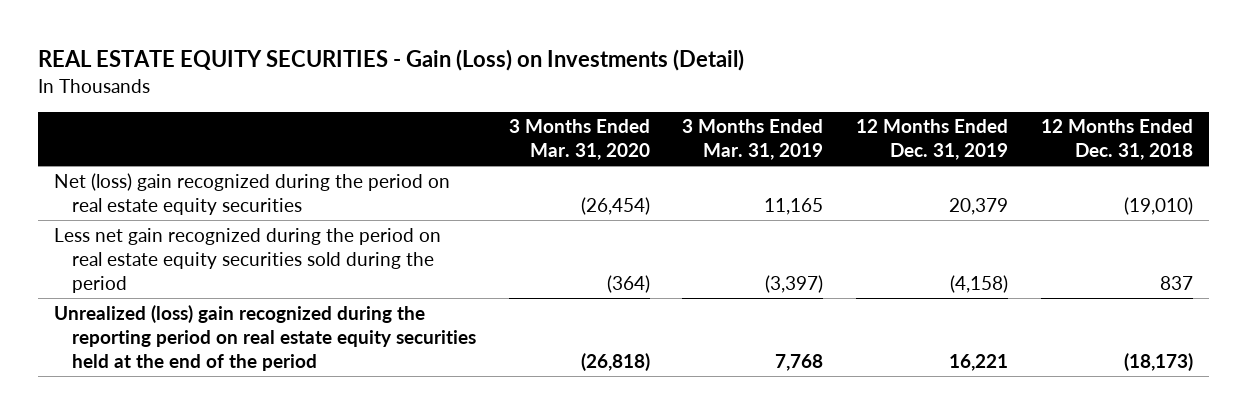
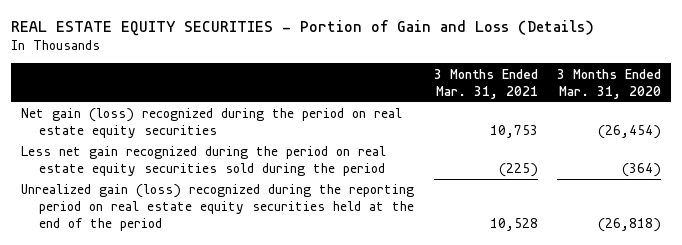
- REAL ESTATE EQUITY SECURITIES - Gain (Loss) on Investments (Detail)
+ REAL ESTATE EQUITY SECURITIES - Portion of Gain and Loss (Details)
- | 3 Months Ended Mar. 31, 2020 | 3 Months Ended Mar. 31, 2019 | 12 Months Ended Dec. 31, 2019 | 12 Months Ended Dec. 31, 2018
+ | 3 Months Ended Mar. 31, 2021 | 3 Months Ended Mar. 31, 2020
- Net (loss) gain recognized during the period on real estate equity securities | (26,454) | 11,165 | 20,379 | (19,010)
+ Net gain (loss) recognized during the period on real estate equity securities | 10,753 | (26,454)
- Unrealized (loss) gain recognized during the reporting period on real estate equity securities held at the end of the period | (26,818) | 7,768 | 16,221 | (18,173)
+ Unrealized gain (loss) recognized during the reporting period on real estate equity securities held at the end of the period | 10,528 | (26,818)

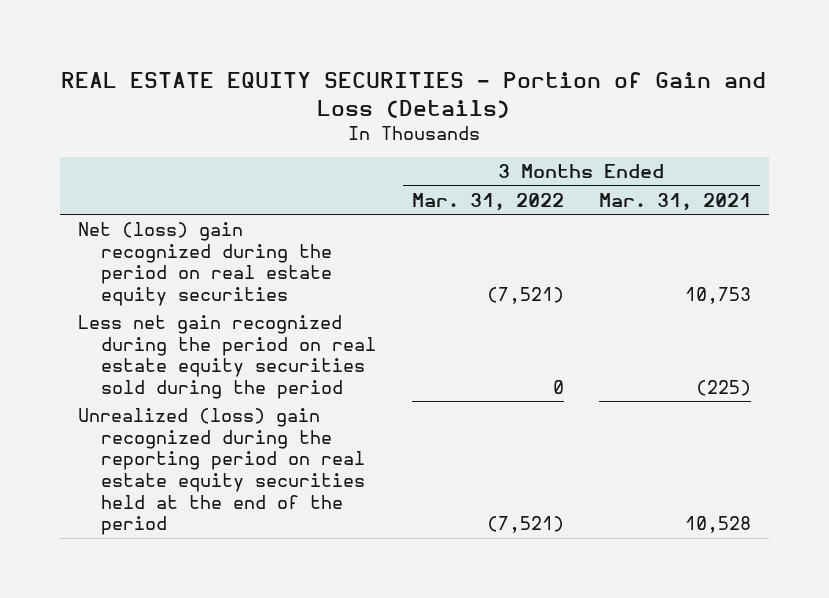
- | 3 Months Ended Mar. 31, 2021 | 3 Months Ended Mar. 31, 2020
+ | 3 Months Ended Mar. 31, 2022 | 3 Months Ended Mar. 31, 2021
- Net gain (loss) recognized during the period on real estate equity securities | 10,753 | (26,454)
+ Net (loss) gain recognized during the period on real estate equity securities | (7,521) | 10,753
- Unrealized gain (loss) recognized during the reporting period on real estate equity securities held at the end of the period | 10,528 | (26,818)
+ Unrealized (loss) gain recognized during the reporting period on real estate equity securities held at the end of the period | (7,521) | 10,528

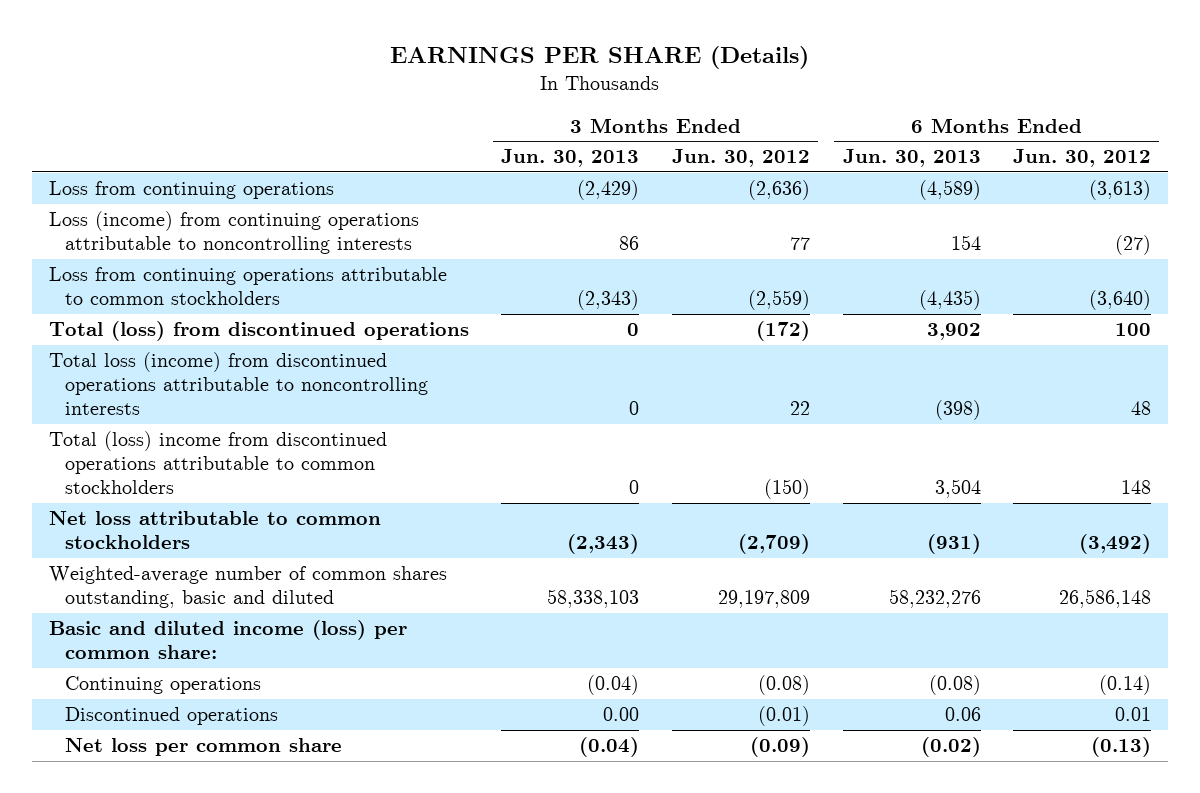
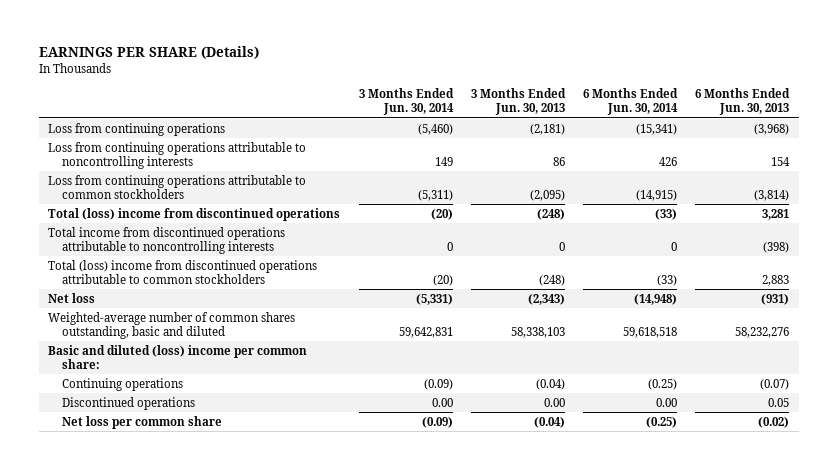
- | 3 Months Ended Jun. 30, 2013 | 3 Months Ended Jun. 30, 2012 | 6 Months Ended Jun. 30, 2013 | 6 Months Ended Jun. 30, 2012
+ | 3 Months Ended Jun. 30, 2014 | 3 Months Ended Jun. 30, 2013 | 6 Months Ended Jun. 30, 2014 | 6 Months Ended Jun. 30, 2013
- Loss from continuing operations | (2,429) | (2,636) | (4,589) | (3,613)
- Loss (income) from continuing operations attributable to noncontrolling interests | 86 | 77 | 154 | (27)
- Loss from continuing operations attributable to common stockholders | (2,343) | (2,559) | (4,435) | (3,640)
- Total (loss) from discontinued operations | 0 | (172) | 3,902 | 100
- Total loss (income) from discontinued operations attributable to noncontrolling interests | 0 | 22 | (398) | 48
- Total (loss) income from discontinued operations attributable to common stockholders | 0 | (150) | 3,504 | 148
- Net loss attributable to common stockholders | (2,343) | (2,709) | (931) | (3,492)
+ Loss from continuing operations | (5,460) | (2,181) | (15,341) | (3,968)
+ Loss from continuing operations attributable to noncontrolling interests | 149 | 86 | 426 | 154
+ Loss from continuing operations attributable to common stockholders | (5,311) | (2,095) | (14,915) | (3,814)
+ Total (loss) income from discontinued operations | (20) | (248) | (33) | 3,281
+ Total income from discontinued operations attributable to noncontrolling interests | 0 | 0 | 0 | (398)
+ Total (loss) income from discontinued operations attributable to common stockholders | (20) | (248) | (33) | 2,883
+ Net loss | (5,331) | (2,343) | (14,948) | (931)
- Basic and diluted income (loss) per common share:
- Continuing operations | (0.04) | (0.08) | (0.08) | (0.14)
- Discontinued operations | 0.00 | (0.01) | 0.06 | 0.01
+ Basic and diluted (loss) income per common share:
+ Continuing operations | (0.09) | (0.04) | (0.25) | (0.07)
+ Discontinued operations | 0.00 | 0.00 | 0.00 | 0.05

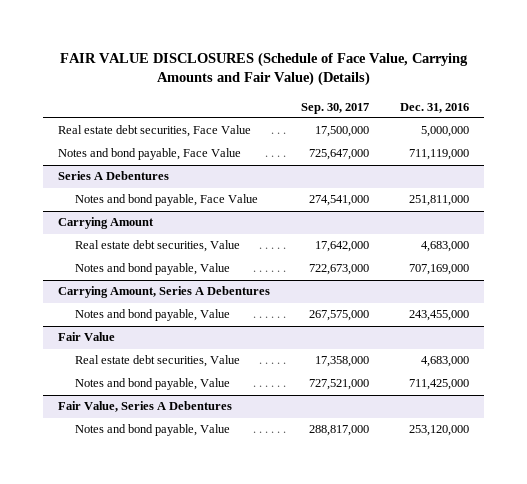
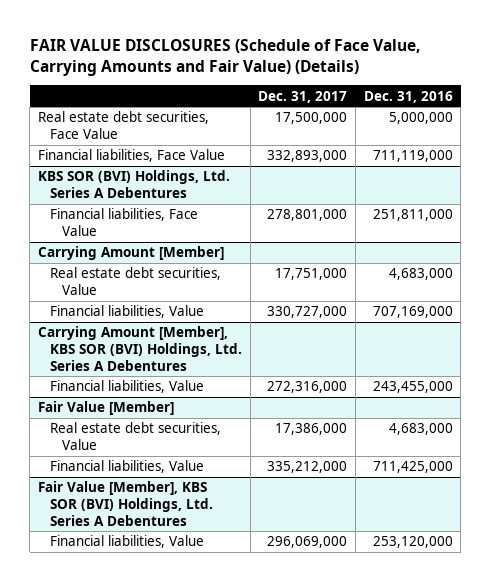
- | Sep. 30, 2017 | Dec. 31, 2016
+ | Dec. 31, 2017 | Dec. 31, 2016
- Notes and bond payable, Face Value | 725,647,000 | 711,119,000
- Series A Debentures
- Notes and bond payable, Face Value | 274,541,000 | 251,811,000
- Carrying Amount
+ Financial liabilities, Face Value | 332,893,000 | 711,119,000
+ KBS SOR (BVI) Holdings, Ltd. Series A Debentures
+ Financial liabilities, Face Value | 278,801,000 | 251,811,000
+ Carrying Amount [Member]
- Notes and bond payable, Value | 722,673,000 | 707,169,000
- Carrying Amount, Series A Debentures
- Notes and bond payable, Value | 267,575,000 | 243,455,000
- Fair Value
+ Financial liabilities, Value | 330,727,000 | 707,169,000
+ Carrying Amount [Member], KBS SOR (BVI) Holdings, Ltd. Series A Debentures
+ Financial liabilities, Value | 272,316,000 | 243,455,000
+ Fair Value [Member]
- Notes and bond payable, Value | 727,521,000 | 711,425,000
- Fair Value, Series A Debentures
- Notes and bond payable, Value | 288,817,000 | 253,120,000
+ Financial liabilities, Value | 335,212,000 | 711,425,000
+ Fair Value [Member], KBS SOR (BVI) Holdings, Ltd. Series A Debentures
+ Financial liabilities, Value | 296,069,000 | 253,120,000

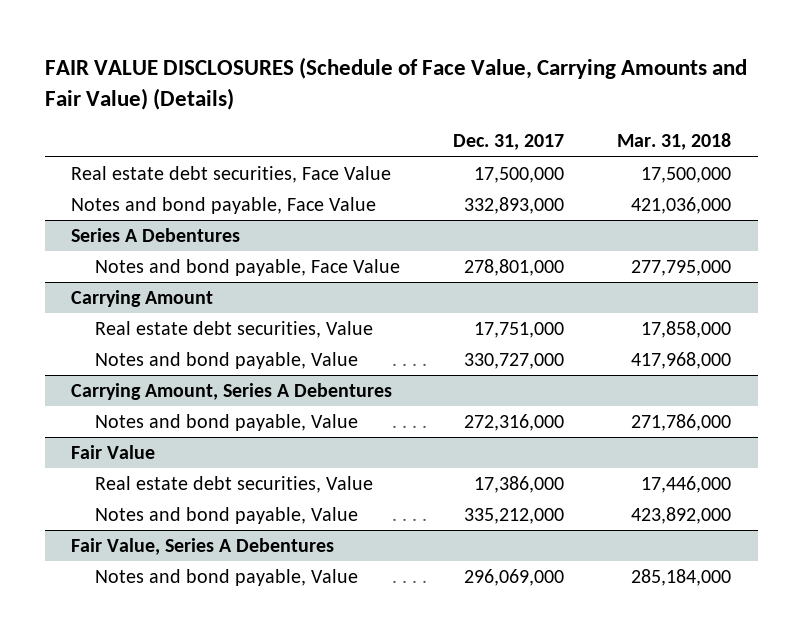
- | Dec. 31, 2017 | Dec. 31, 2016
+ | Dec. 31, 2017 | Mar. 31, 2018
- Financial liabilities, Face Value | 332,893,000 | 711,119,000
- KBS SOR (BVI) Holdings, Ltd. Series A Debentures
- Financial liabilities, Face Value | 278,801,000 | 251,811,000
- Carrying Amount [Member]
+ Notes and bond payable, Face Value | 332,893,000 | 421,036,000
+ Series A Debentures
+ Notes and bond payable, Face Value | 278,801,000 | 277,795,000
+ Carrying Amount
- Financial liabilities, Value | 330,727,000 | 707,169,000
- Carrying Amount [Member], KBS SOR (BVI) Holdings, Ltd. Series A Debentures
- Financial liabilities, Value | 272,316,000 | 243,455,000
- Fair Value [Member]
+ Notes and bond payable, Value | 330,727,000 | 417,968,000
+ Carrying Amount, Series A Debentures
+ Notes and bond payable, Value | 272,316,000 | 271,786,000
+ Fair Value
- Financial liabilities, Value | 335,212,000 | 711,425,000
- Fair Value [Member], KBS SOR (BVI) Holdings, Ltd. Series A Debentures
- Financial liabilities, Value | 296,069,000 | 253,120,000
+ Notes and bond payable, Value | 335,212,000 | 423,892,000
+ Fair Value, Series A Debentures
+ Notes and bond payable, Value | 296,069,000 | 285,184,000

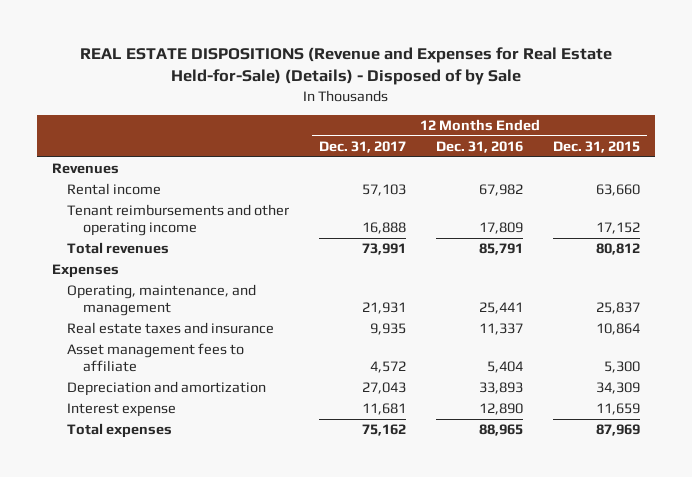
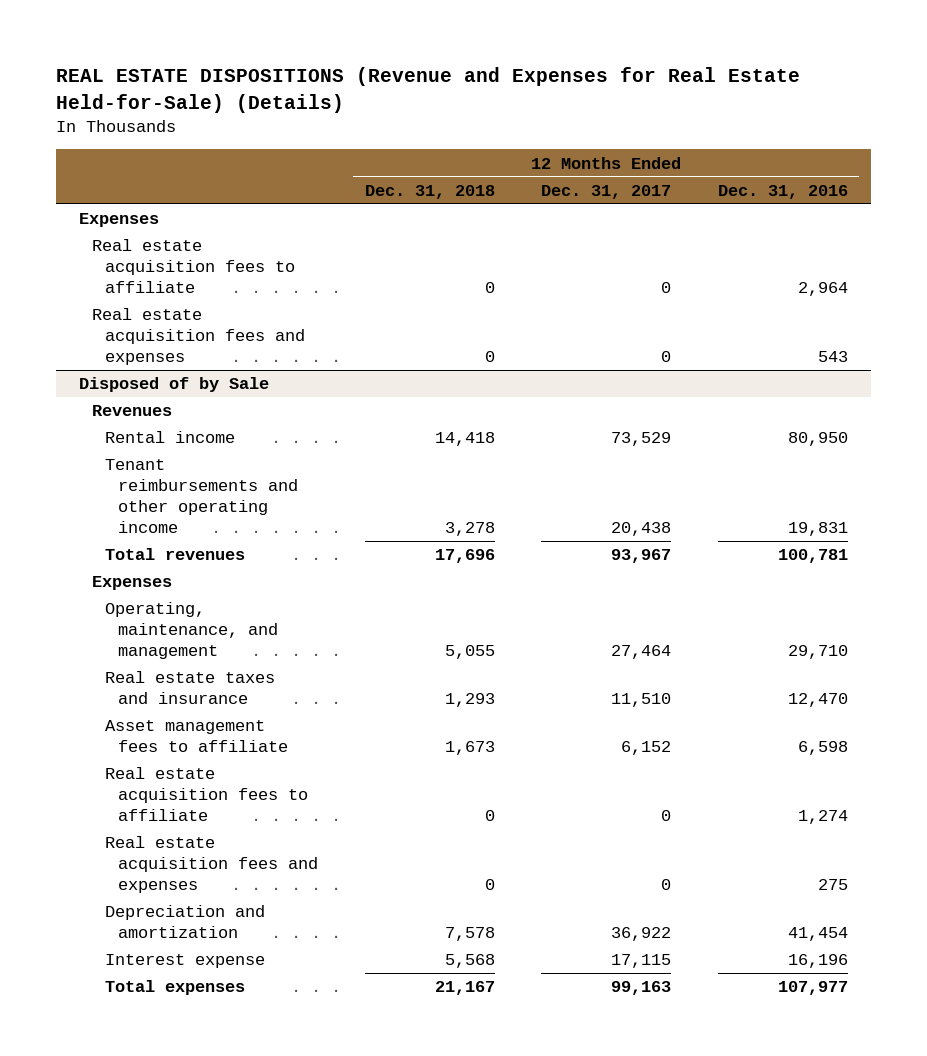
- REAL ESTATE DISPOSITIONS (Revenue and Expenses for Real Estate Held-for-Sale) (Details) - Disposed of by Sale
+ REAL ESTATE DISPOSITIONS (Revenue and Expenses for Real Estate Held-for-Sale) (Details)
- | 12 Months Ended Dec. 31, 2017 | 12 Months Ended Dec. 31, 2016 | 12 Months Ended Dec. 31, 2015
+ | 12 Months Ended Dec. 31, 2018 | 12 Months Ended Dec. 31, 2017 | 12 Months Ended Dec. 31, 2016
+ Expenses
+ Real estate acquisition fees to affiliate | 0 | 0 | 2,964
+ Real estate acquisition fees and expenses | 0 | 0 | 543
+ Disposed of by Sale
- Rental income | 57,103 | 67,982 | 63,660
- Tenant reimbursements and other operating income | 16,888 | 17,809 | 17,152
- Total revenues | 73,991 | 85,791 | 80,812
+ Rental income | 14,418 | 73,529 | 80,950
+ Tenant reimbursements and other operating income | 3,278 | 20,438 | 19,831
+ Total revenues | 17,696 | 93,967 | 100,781
- Operating, maintenance, and management | 21,931 | 25,441 | 25,837
- Real estate taxes and insurance | 9,935 | 11,337 | 10,864
- Asset management fees to affiliate | 4,572 | 5,404 | 5,300
- Depreciation and amortization | 27,043 | 33,893 | 34,309
- Interest expense | 11,681 | 12,890 | 11,659
- Total expenses | 75,162 | 88,965 | 87,969
+ Operating, maintenance, and management | 5,055 | 27,464 | 29,710
+ Real estate taxes and insurance | 1,293 | 11,510 | 12,470
+ Asset management fees to affiliate | 1,673 | 6,152 | 6,598
+ Real estate acquisition fees to affiliate | 0 | 0 | 1,274
+ Real estate acquisition fees and expenses | 0 | 0 | 275
+ Depreciation and amortization | 7,578 | 36,922 | 41,454
+ Interest expense | 5,568 | 17,115 | 16,196
+ Total expenses | 21,167 | 99,163 | 107,977

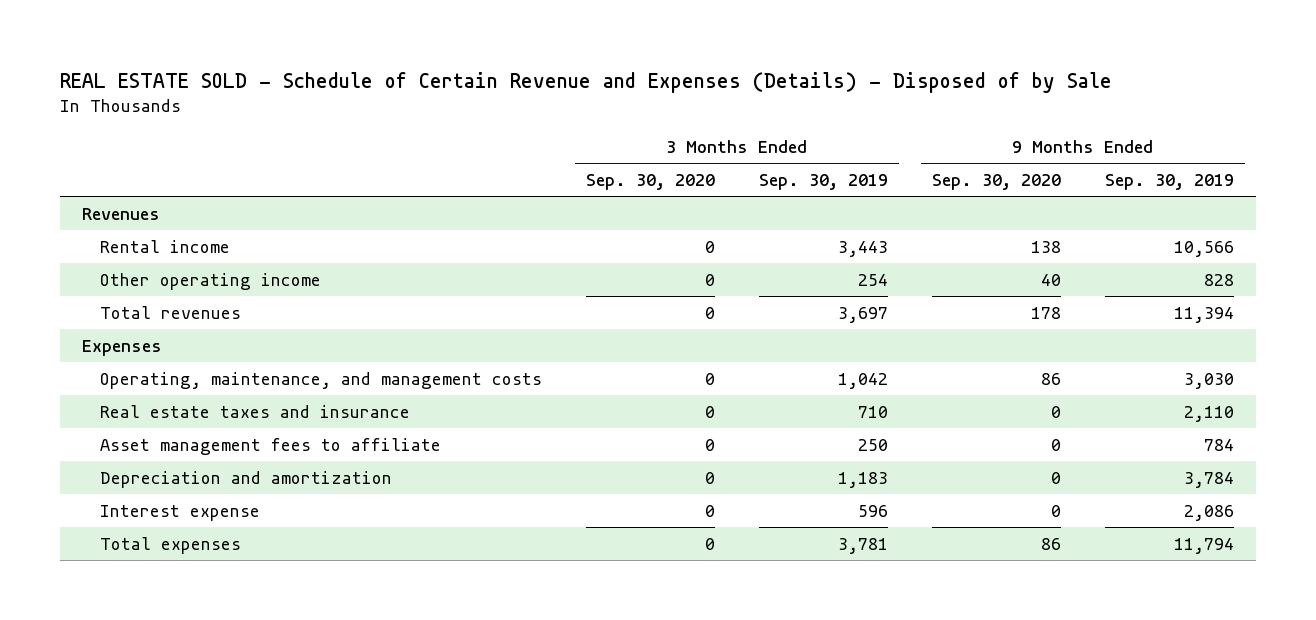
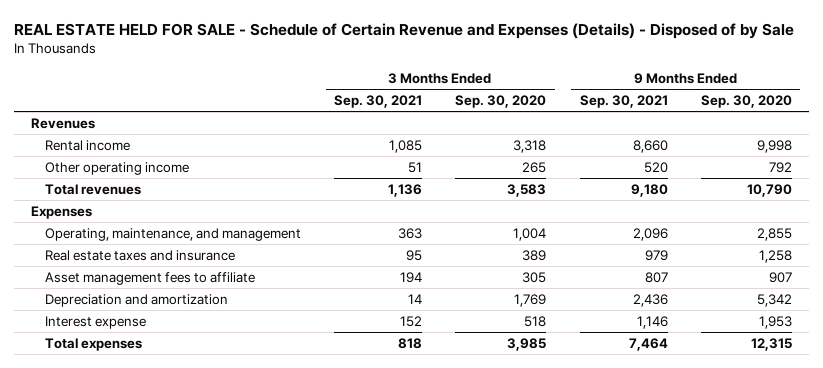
- REAL ESTATE SOLD - Schedule of Certain Revenue and Expenses (Details) - Disposed of by Sale
+ REAL ESTATE HELD FOR SALE - Schedule of Certain Revenue and Expenses (Details) - Disposed of by Sale
- | 3 Months Ended Sep. 30, 2020 | 3 Months Ended Sep. 30, 2019 | 9 Months Ended Sep. 30, 2020 | 9 Months Ended Sep. 30, 2019
+ | 3 Months Ended Sep. 30, 2021 | 3 Months Ended Sep. 30, 2020 | 9 Months Ended Sep. 30, 2021 | 9 Months Ended Sep. 30, 2020
- Rental income | 0 | 3,443 | 138 | 10,566
- Other operating income | 0 | 254 | 40 | 828
- Total revenues | 0 | 3,697 | 178 | 11,394
+ Rental income | 1,085 | 3,318 | 8,660 | 9,998
+ Other operating income | 51 | 265 | 520 | 792
+ Total revenues | 1,136 | 3,583 | 9,180 | 10,790
- Operating, maintenance, and management costs | 0 | 1,042 | 86 | 3,030
- Real estate taxes and insurance | 0 | 710 | 0 | 2,110
- Asset management fees to affiliate | 0 | 250 | 0 | 784
- Depreciation and amortization | 0 | 1,183 | 0 | 3,784
- Interest expense | 0 | 596 | 0 | 2,086
- Total expenses | 0 | 3,781 | 86 | 11,794
+ Operating, maintenance, and management | 363 | 1,004 | 2,096 | 2,855
+ Real estate taxes and insurance | 95 | 389 | 979 | 1,258
+ Asset management fees to affiliate | 194 | 305 | 807 | 907
+ Depreciation and amortization | 14 | 1,769 | 2,436 | 5,342
+ Interest expense | 152 | 518 | 1,146 | 1,953
+ Total expenses | 818 | 3,985 | 7,464 | 12,315

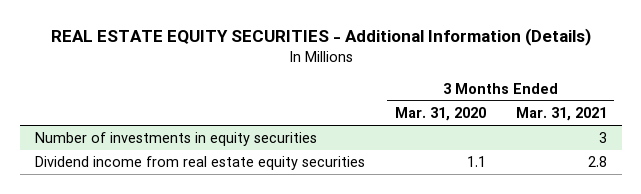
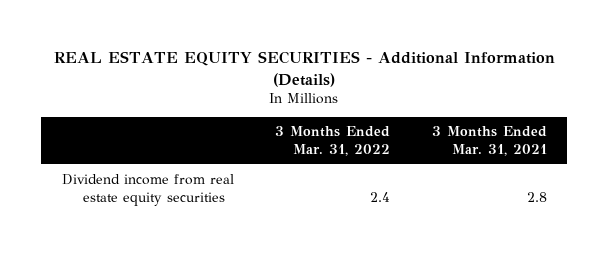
- | 3 Months Ended Mar. 31, 2020 | 3 Months Ended Mar. 31, 2021
+ | 3 Months Ended Mar. 31, 2022 | 3 Months Ended Mar. 31, 2021
- Number of investments in equity securities | | 3

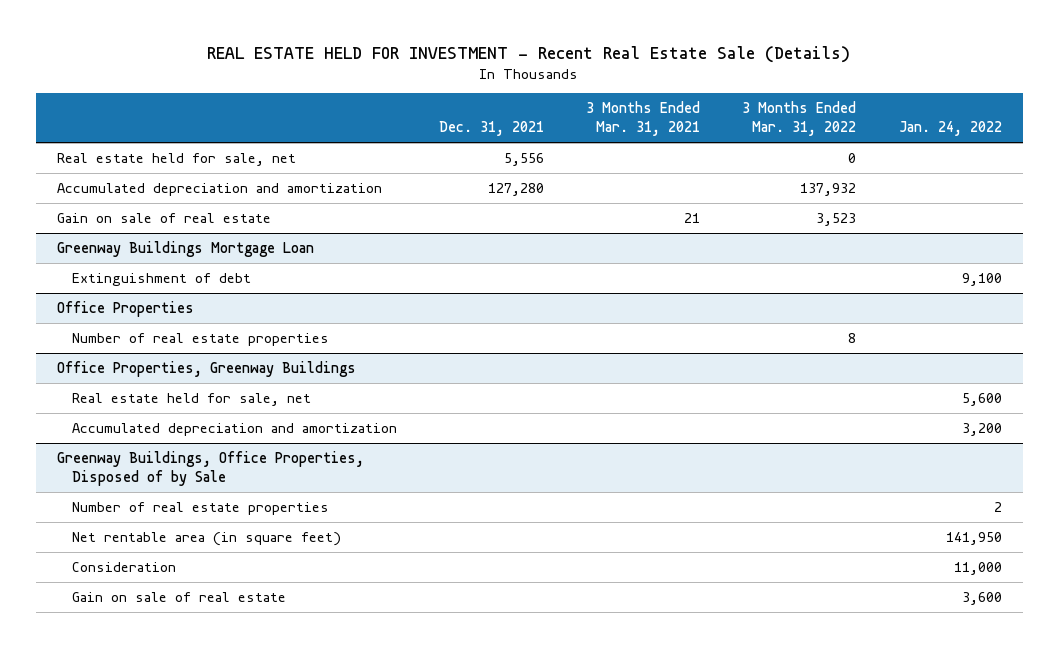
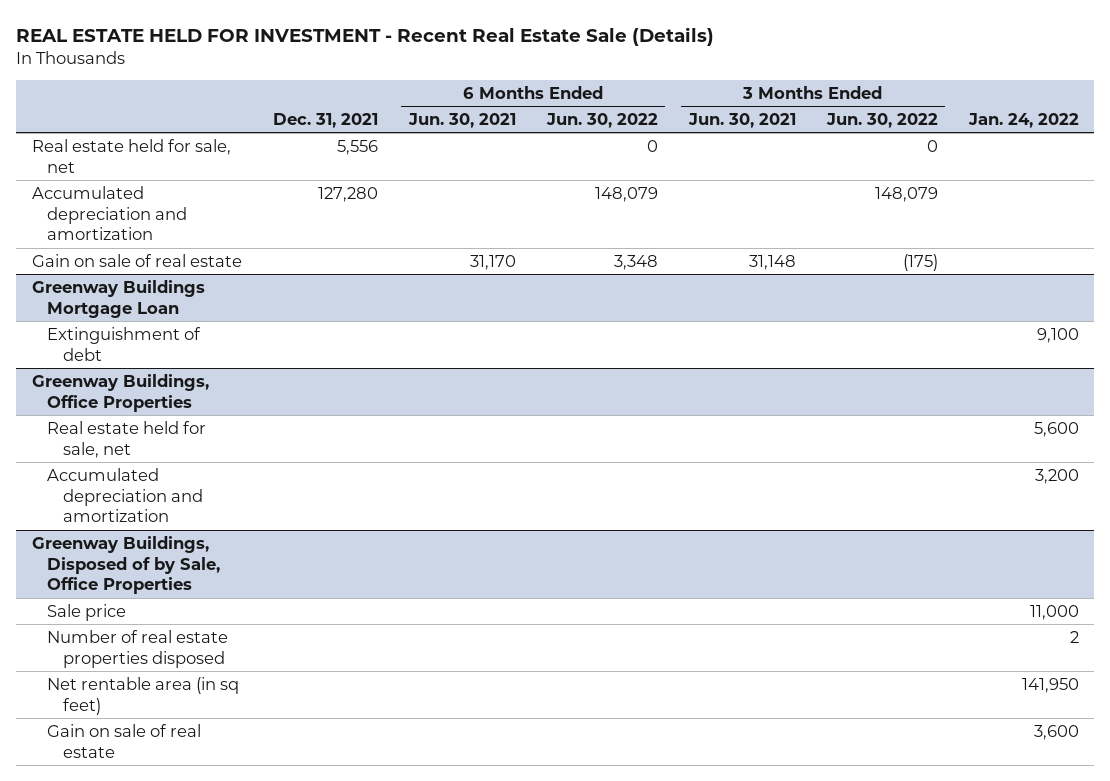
- | Dec. 31, 2021 | 3 Months Ended Mar. 31, 2021 | 3 Months Ended Mar. 31, 2022 | Jan. 24, 2022
+ | Dec. 31, 2021 | 6 Months Ended Jun. 30, 2021 | 6 Months Ended Jun. 30, 2022 | 3 Months Ended Jun. 30, 2021 | 3 Months Ended Jun. 30, 2022 | Jan. 24, 2022
- Office Properties
- Number of real estate properties | | | 8 |
- Office Properties, Greenway Buildings
+ Greenway Buildings, Office Properties
- Greenway Buildings, Office Properties, Disposed of by Sale
- Number of real estate properties | | | | 2
- Net rentable area (in square feet) | | | | 141,950
- Consideration | | | | 11,000
+ Greenway Buildings, Disposed of by Sale, Office Properties
+ Sale price | | | | | | 11,000
+ Number of real estate properties disposed | | | | | | 2
+ Net rentable area (in sq feet) | | | | | | 141,950

